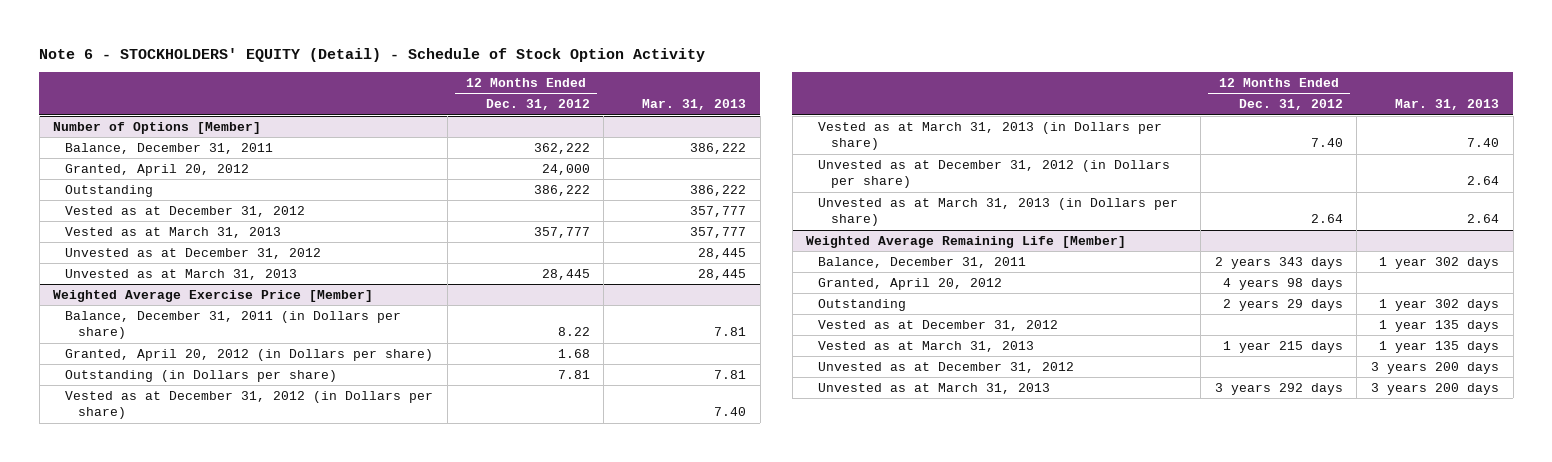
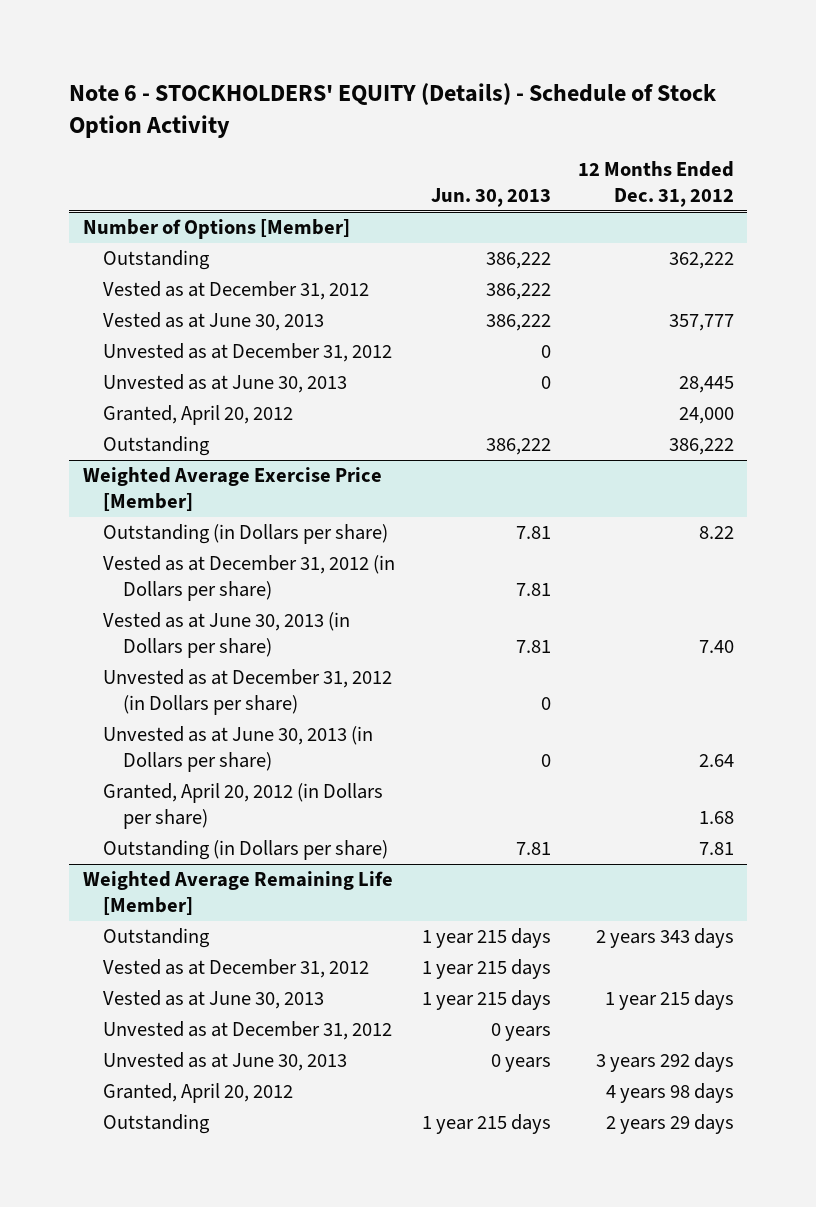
- Note 6 - STOCKHOLDERS' EQUITY (Detail) - Schedule of Stock Option Activity
+ Note 6 - STOCKHOLDERS' EQUITY (Details) - Schedule of Stock Option Activity
- | 12 Months Ended Dec. 31, 2012 | Mar. 31, 2013
+ | Jun. 30, 2013 | 12 Months Ended Dec. 31, 2012
@ Number of Options [Member]
- Balance, December 31, 2011 | 362,222 | 386,222
+ Outstanding | 386,222 | 362,222
- Vested as at March 31, 2013 | 357,777 | 357,777
+ Vested as at June 30, 2013 | 386,222 | 357,777
- Unvested as at March 31, 2013 | 28,445 | 28,445
+ Unvested as at June 30, 2013 | 0 | 28,445
moved down: Granted, April 20, 2012 | | 24,000
moved down: Outstanding | 386,222 | 386,222
@ Weighted Average Exercise Price [Member]
- Balance, December 31, 2011 (in Dollars per share) | 8.22 | 7.81
+ Outstanding (in Dollars per share) | 7.81 | 8.22
- Vested as at March 31, 2013 (in Dollars per share) | 7.40 | 7.40
+ Vested as at June 30, 2013 (in Dollars per share) | 7.81 | 7.40
- Unvested as at March 31, 2013 (in Dollars per share) | 2.64 | 2.64
+ Unvested as at June 30, 2013 (in Dollars per share) | 0 | 2.64
moved down: Granted, April 20, 2012 (in Dollars per share) | | 1.68
moved down: Outstanding (in Dollars per share) | 7.81 | 7.81
@ Weighted Average Remaining Life [Member]
- Balance, December 31, 2011 | 2 years 343 days | 1 year 302 days
+ Outstanding | 1 year 215 days | 2 years 343 days
- Vested as at March 31, 2013 | 1 year 215 days | 1 year 135 days
+ Vested as at June 30, 2013 | 1 year 215 days | 1 year 215 days
- Unvested as at March 31, 2013 | 3 years 292 days | 3 years 200 days
+ Unvested as at June 30, 2013 | 0 years | 3 years 292 days
moved down: Granted, April 20, 2012 | | 4 years 98 days
moved down: Outstanding | 1 year 215 days | 2 years 29 days

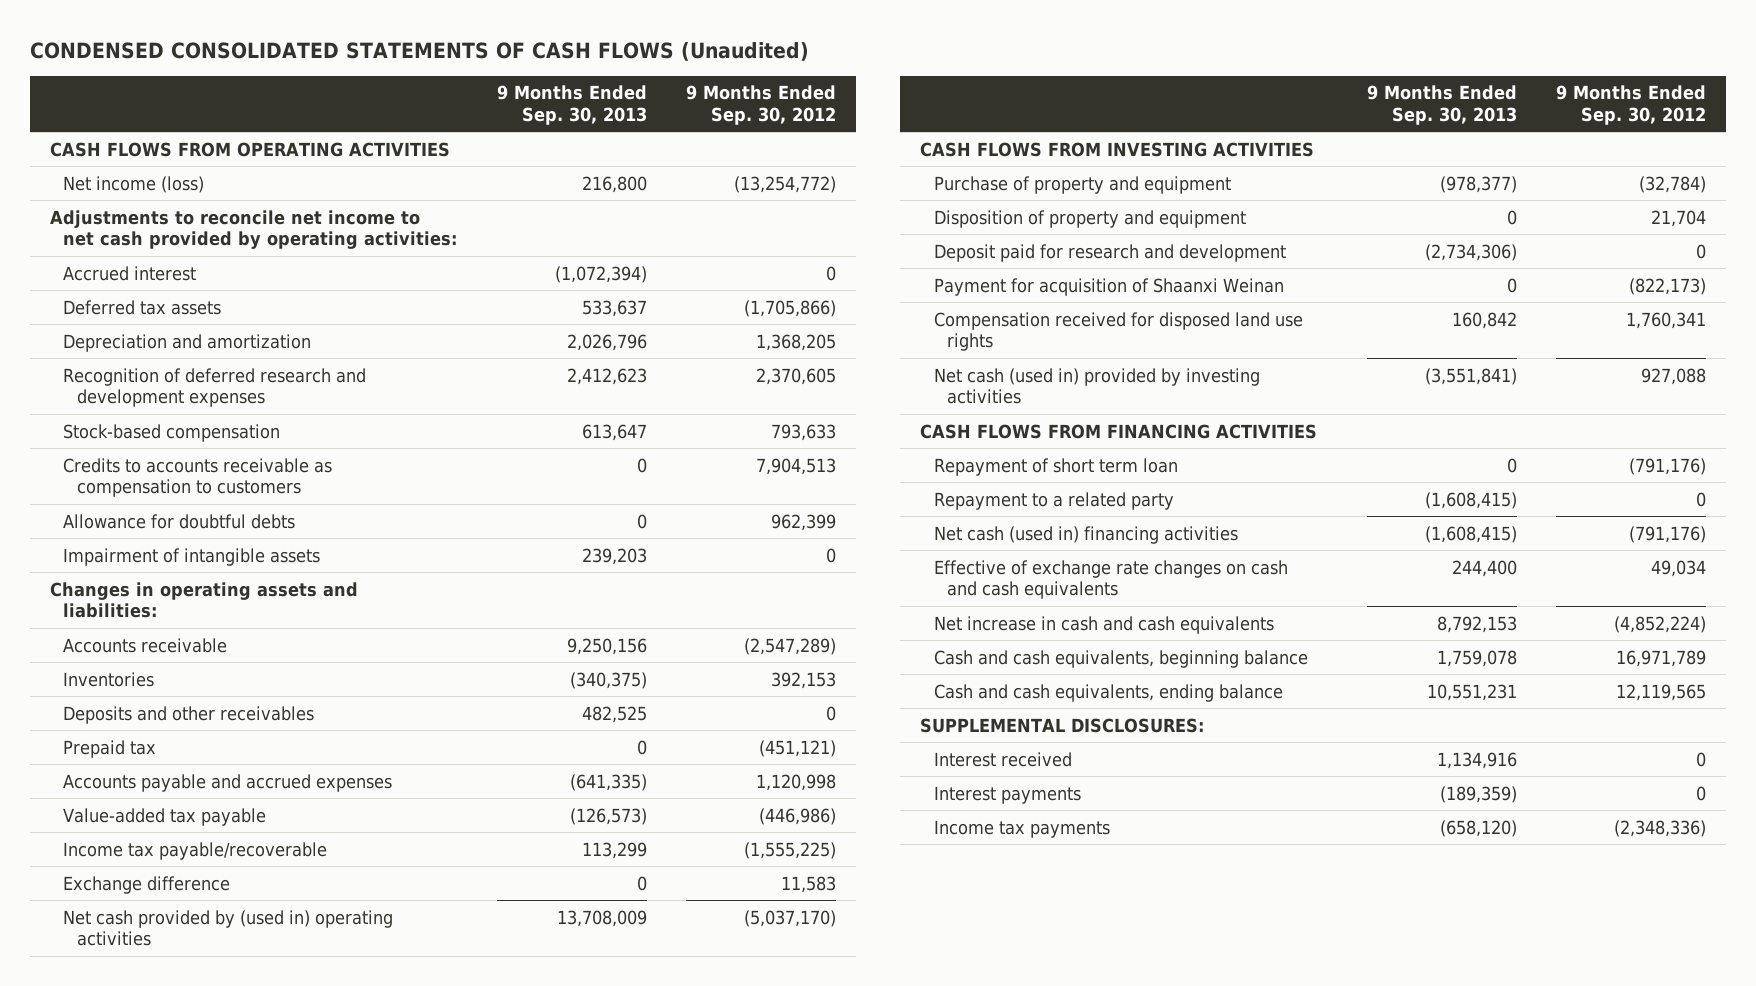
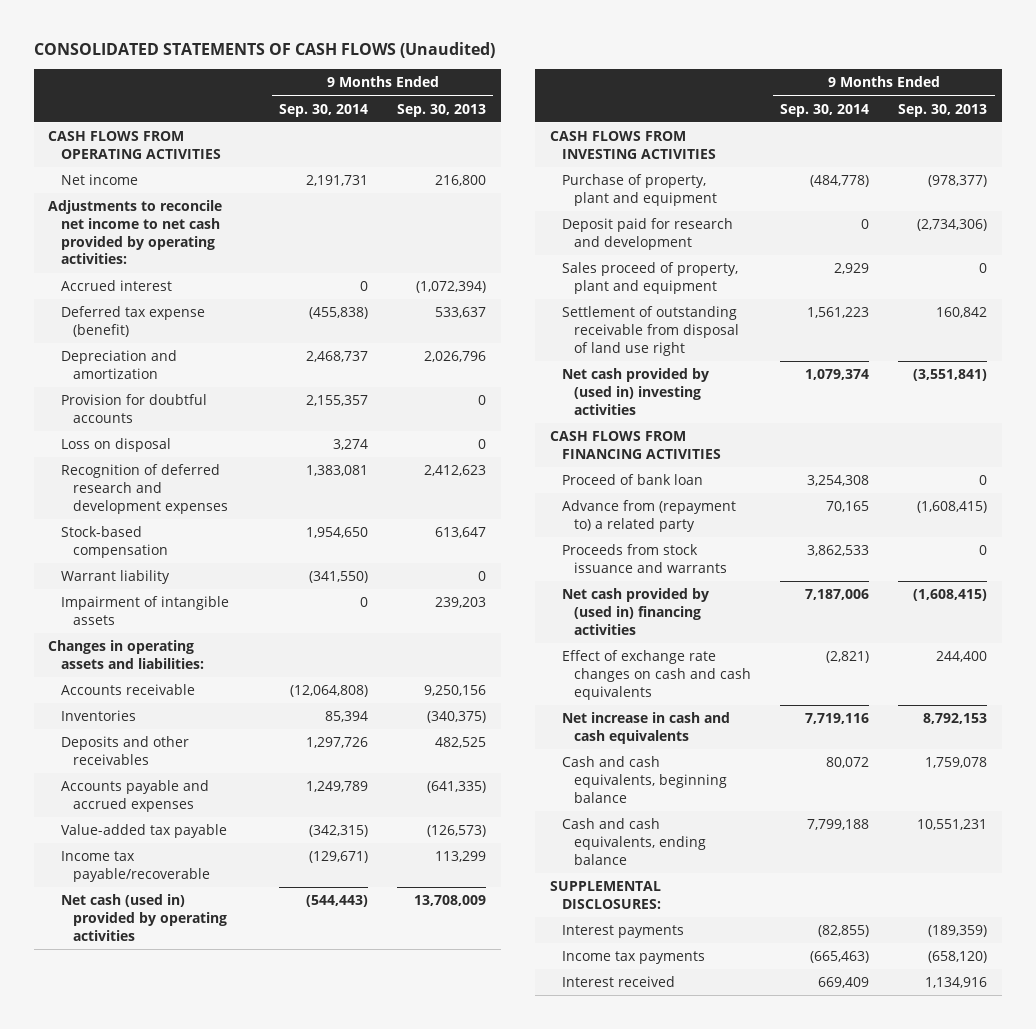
- CONDENSED CONSOLIDATED STATEMENTS OF CASH FLOWS (Unaudited)
+ CONSOLIDATED STATEMENTS OF CASH FLOWS (Unaudited)
- | 9 Months Ended Sep. 30, 2013 | 9 Months Ended Sep. 30, 2012
+ | 9 Months Ended Sep. 30, 2014 | 9 Months Ended Sep. 30, 2013
- Net income (loss) | 216,800 | (13,254,772)
+ Net income | 2,191,731 | 216,800
- Deferred tax assets | 533,637 | (1,705,866)
+ Deferred tax expense (benefit) | (455,838) | 533,637
+ Provision for doubtful accounts | 2,155,357 | 0
+ Loss on disposal | 3,274 | 0
- Credits to accounts receivable as compensation to customers | 0 | 7,904,513
- Allowance for doubtful debts | 0 | 962,399
+ Warrant liability | (341,550) | 0
- Prepaid tax | 0 | (451,121)
- Exchange difference | 0 | 11,583
- Net cash provided by (used in) operating activities | 13,708,009 | (5,037,170)
+ Net cash (used in) provided by operating activities | (544,443) | 13,708,009
- Purchase of property and equipment | (978,377) | (32,784)
- Disposition of property and equipment | 0 | 21,704
+ Purchase of property, plant and equipment | (484,778) | (978,377)
- Payment for acquisition of Shaanxi Weinan | 0 | (822,173)
- Compensation received for disposed land use rights | 160,842 | 1,760,341
- Net cash (used in) provided by investing activities | (3,551,841) | 927,088
+ Sales proceed of property, plant and equipment | 2,929 | 0
+ Settlement of outstanding receivable from disposal of land use right | 1,561,223 | 160,842
+ Net cash provided by (used in) investing activities | 1,079,374 | (3,551,841)
- Repayment of short term loan | 0 | (791,176)
- Repayment to a related party | (1,608,415) | 0
- Net cash (used in) financing activities | (1,608,415) | (791,176)
- Effective of exchange rate changes on cash and cash equivalents | 244,400 | 49,034
+ Proceed of bank loan | 3,254,308 | 0
+ Advance from (repayment to) a related party | 70,165 | (1,608,415)
+ Proceeds from stock issuance and warrants | 3,862,533 | 0
+ Net cash provided by (used in) financing activities | 7,187,006 | (1,608,415)
+ Effect of exchange rate changes on cash and cash equivalents | (2,821) | 244,400
moved down: Interest received | 669,409 | 1,134,916

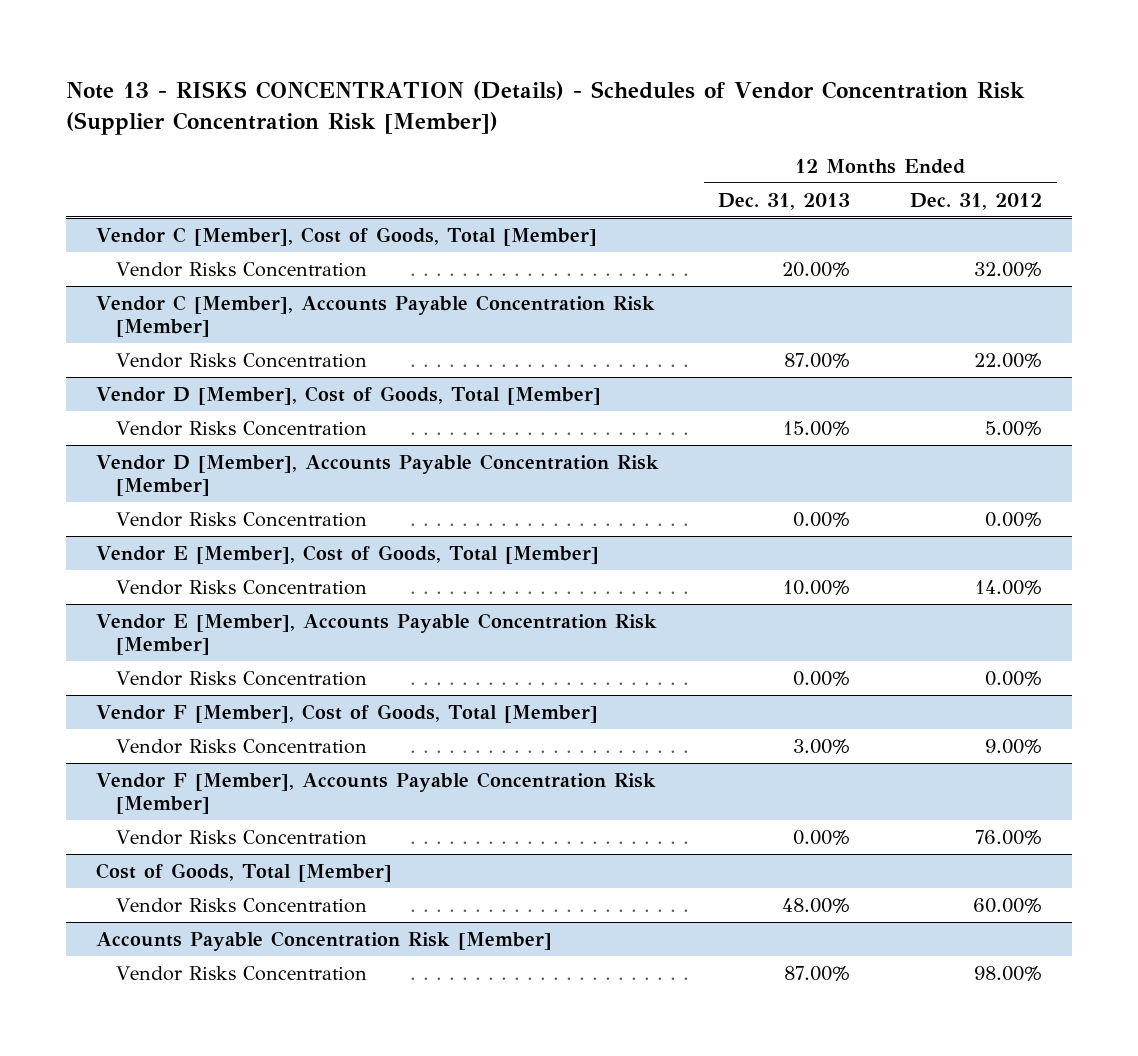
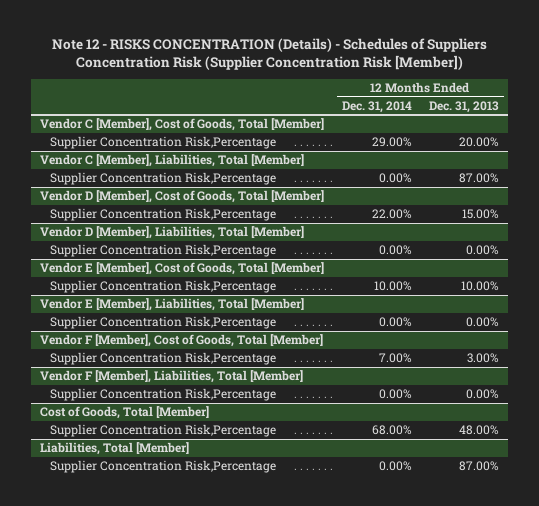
- Note 13 - RISKS CONCENTRATION (Details) - Schedules of Vendor Concentration Risk (Supplier Concentration Risk [Member])
+ Note 12 - RISKS CONCENTRATION (Details) - Schedules of Suppliers Concentration Risk (Supplier Concentration Risk [Member])
- | 12 Months Ended Dec. 31, 2013 | 12 Months Ended Dec. 31, 2012
+ | 12 Months Ended Dec. 31, 2014 | 12 Months Ended Dec. 31, 2013
@ Vendor C [Member], Cost of Goods, Total [Member]
- Vendor Risks Concentration | 20.00% | 32.00%
- Vendor C [Member], Accounts Payable Concentration Risk [Member]
- Vendor Risks Concentration | 87.00% | 22.00%
@ Vendor C [Member], Cost of Goods, Total [Member]
+ Supplier Concentration Risk,Percentage | 29.00% | 20.00%
+ Vendor C [Member], Liabilities, Total [Member]
+ Supplier Concentration Risk,Percentage | 0.00% | 87.00%
@ Vendor D [Member], Cost of Goods, Total [Member]
- Vendor Risks Concentration | 15.00% | 5.00%
- Vendor D [Member], Accounts Payable Concentration Risk [Member]
- Vendor Risks Concentration | 0.00% | 0.00%
@ Vendor D [Member], Cost of Goods, Total [Member]
+ Supplier Concentration Risk,Percentage | 22.00% | 15.00%
+ Vendor D [Member], Liabilities, Total [Member]
+ Supplier Concentration Risk,Percentage | 0.00% | 0.00%
@ Vendor E [Member], Cost of Goods, Total [Member]
- Vendor Risks Concentration | 10.00% | 14.00%
- Vendor E [Member], Accounts Payable Concentration Risk [Member]
- Vendor Risks Concentration | 0.00% | 0.00%
@ Vendor E [Member], Cost of Goods, Total [Member]
+ Supplier Concentration Risk,Percentage | 10.00% | 10.00%
+ Vendor E [Member], Liabilities, Total [Member]
+ Supplier Concentration Risk,Percentage | 0.00% | 0.00%
@ Vendor F [Member], Cost of Goods, Total [Member]
- Vendor Risks Concentration | 3.00% | 9.00%
- Vendor F [Member], Accounts Payable Concentration Risk [Member]
- Vendor Risks Concentration | 0.00% | 76.00%
@ Vendor F [Member], Cost of Goods, Total [Member]
+ Supplier Concentration Risk,Percentage | 7.00% | 3.00%
+ Vendor F [Member], Liabilities, Total [Member]
+ Supplier Concentration Risk,Percentage | 0.00% | 0.00%
@ Cost of Goods, Total [Member]
- Vendor Risks Concentration | 48.00% | 60.00%
- Accounts Payable Concentration Risk [Member]
- Vendor Risks Concentration | 87.00% | 98.00%
@ Cost of Goods, Total [Member]
+ Supplier Concentration Risk,Percentage | 68.00% | 48.00%
+ Liabilities, Total [Member]
+ Supplier Concentration Risk,Percentage | 0.00% | 87.00%

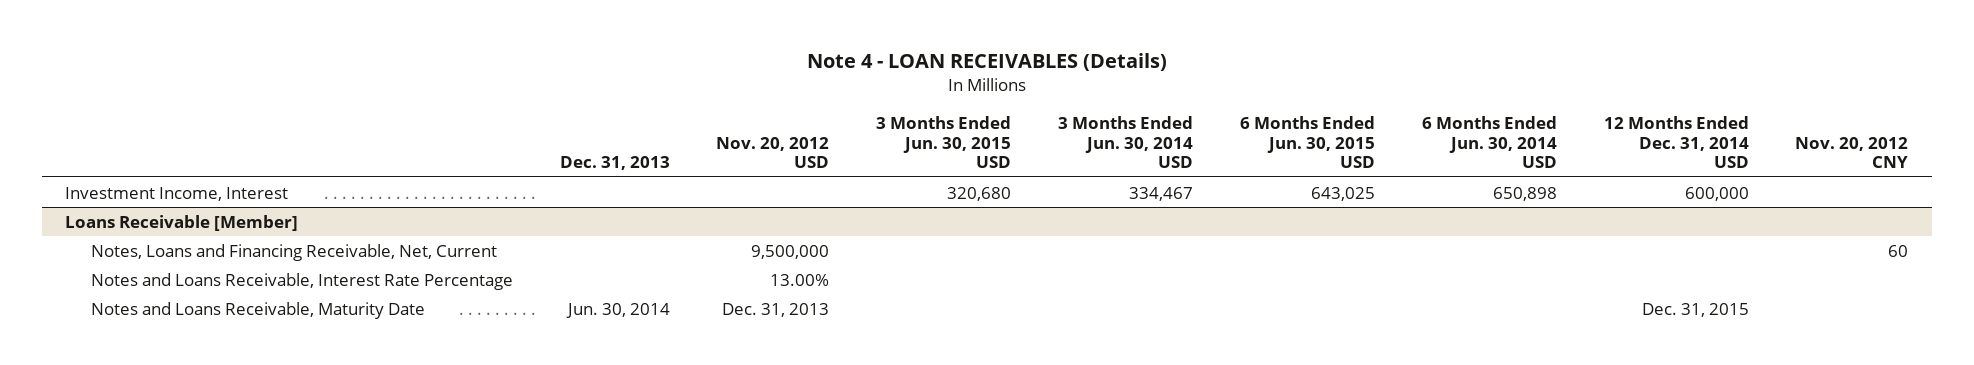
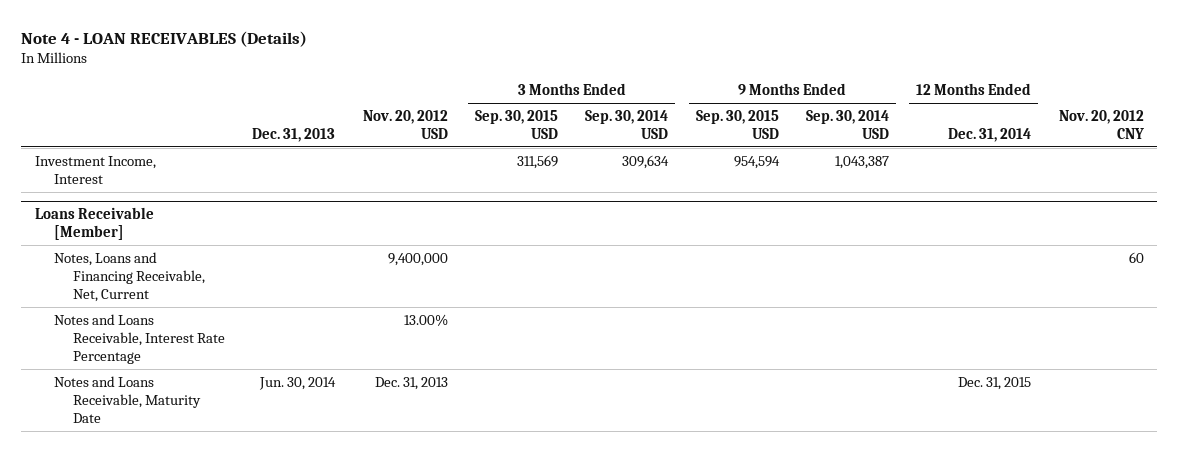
- | Dec. 31, 2013 | Nov. 20, 2012 USD | 3 Months Ended Jun. 30, 2015 USD | 3 Months Ended Jun. 30, 2014 USD | 6 Months Ended Jun. 30, 2015 USD | 6 Months Ended Jun. 30, 2014 USD | 12 Months Ended Dec. 31, 2014 USD | Nov. 20, 2012 CNY
+ | Dec. 31, 2013 | Nov. 20, 2012 USD | 3 Months Ended Sep. 30, 2015 USD | 3 Months Ended Sep. 30, 2014 USD | 9 Months Ended Sep. 30, 2015 USD | 9 Months Ended Sep. 30, 2014 USD | 12 Months Ended Dec. 31, 2014 | Nov. 20, 2012 CNY
@ Loans Receivable [Member]
- Notes, Loans and Financing Receivable, Net, Current | | 9,500,000 | | | | | | 60
+ Notes, Loans and Financing Receivable, Net, Current | | 9,400,000 | | | | | | 60

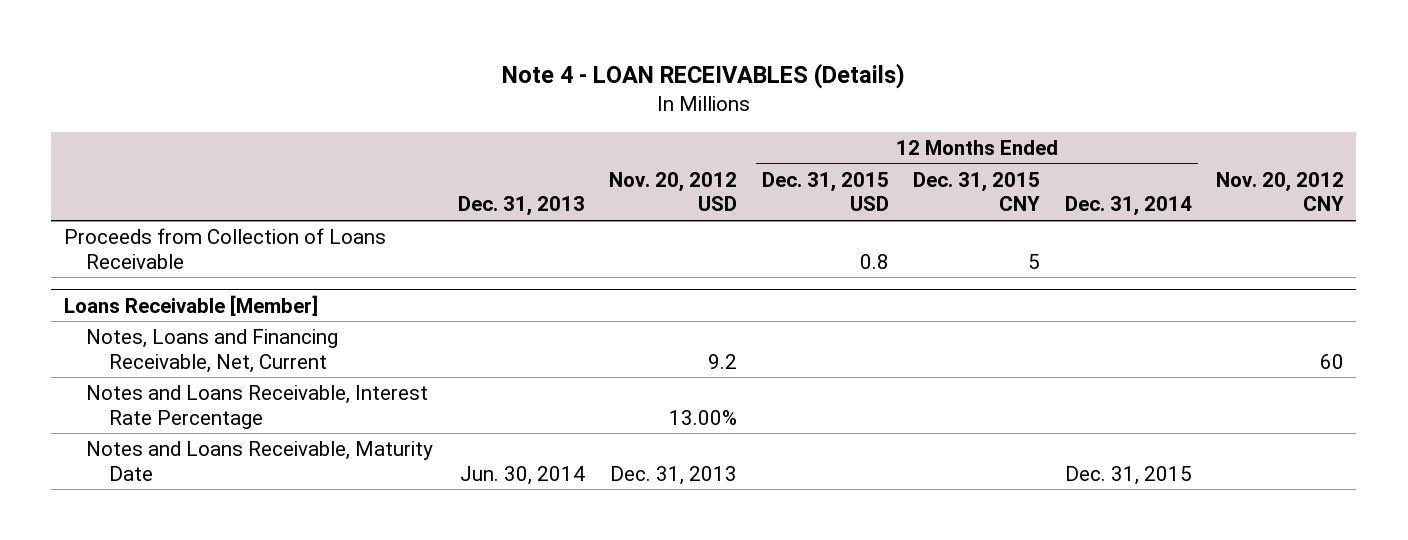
- | Dec. 31, 2013 | Nov. 20, 2012 USD | 3 Months Ended Sep. 30, 2015 USD | 3 Months Ended Sep. 30, 2014 USD | 9 Months Ended Sep. 30, 2015 USD | 9 Months Ended Sep. 30, 2014 USD | 12 Months Ended Dec. 31, 2014 | Nov. 20, 2012 CNY
+ | Dec. 31, 2013 | Nov. 20, 2012 USD | 12 Months Ended Dec. 31, 2015 USD | 12 Months Ended Dec. 31, 2015 CNY | 12 Months Ended Dec. 31, 2014 | Nov. 20, 2012 CNY
- Investment Income, Interest | | | 311,569 | 309,634 | 954,594 | 1,043,387 | |
+ Proceeds from Collection of Loans Receivable | | | 0.8 | 5 | |
@ Loans Receivable [Member]
- Notes, Loans and Financing Receivable, Net, Current | | 9,400,000 | | | | | | 60
+ Notes, Loans and Financing Receivable, Net, Current | | 9.2 | | | | 60

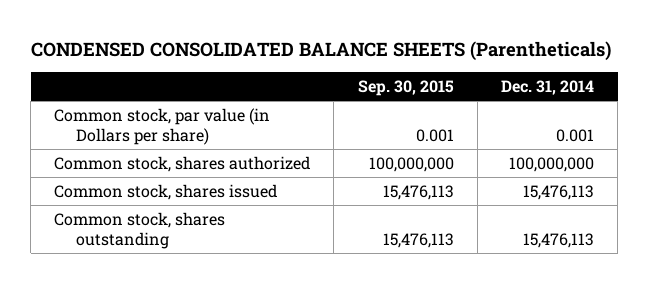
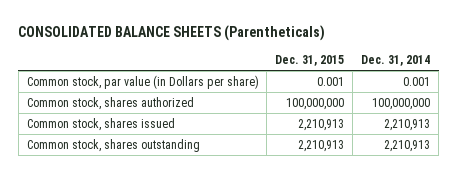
- CONDENSED CONSOLIDATED BALANCE SHEETS (Parentheticals)
+ CONSOLIDATED BALANCE SHEETS (Parentheticals)
- | Sep. 30, 2015 | Dec. 31, 2014
+ | Dec. 31, 2015 | Dec. 31, 2014
- Common stock, shares issued | 15,476,113 | 15,476,113
- Common stock, shares outstanding | 15,476,113 | 15,476,113
+ Common stock, shares issued | 2,210,913 | 2,210,913
+ Common stock, shares outstanding | 2,210,913 | 2,210,913

